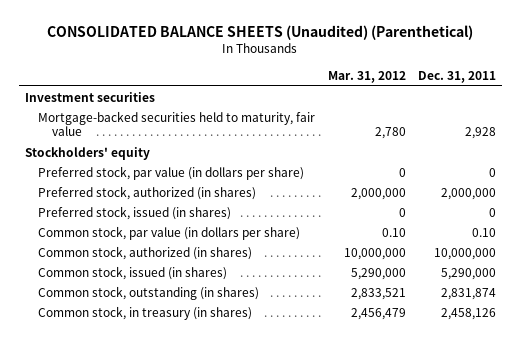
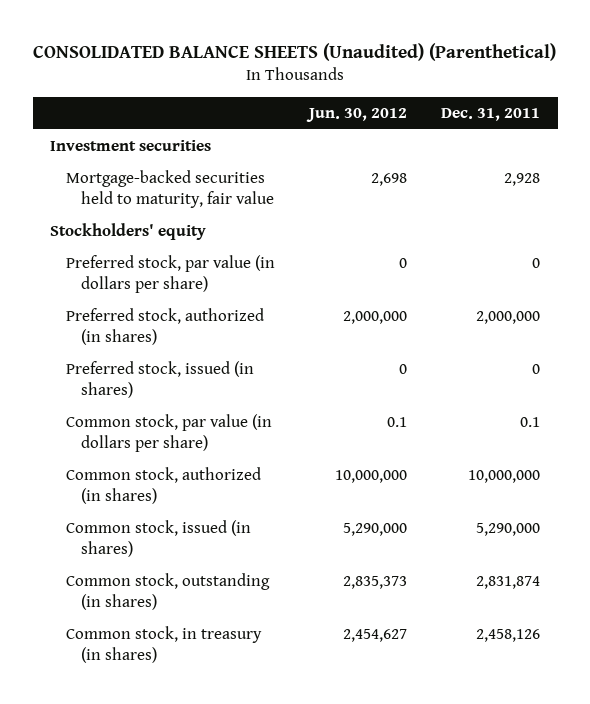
- | Mar. 31, 2012 | Dec. 31, 2011
+ | Jun. 30, 2012 | Dec. 31, 2011
- Common stock, par value (in dollars per share) | 0.10 | 0.10
+ Common stock, par value (in dollars per share) | 0.1 | 0.1

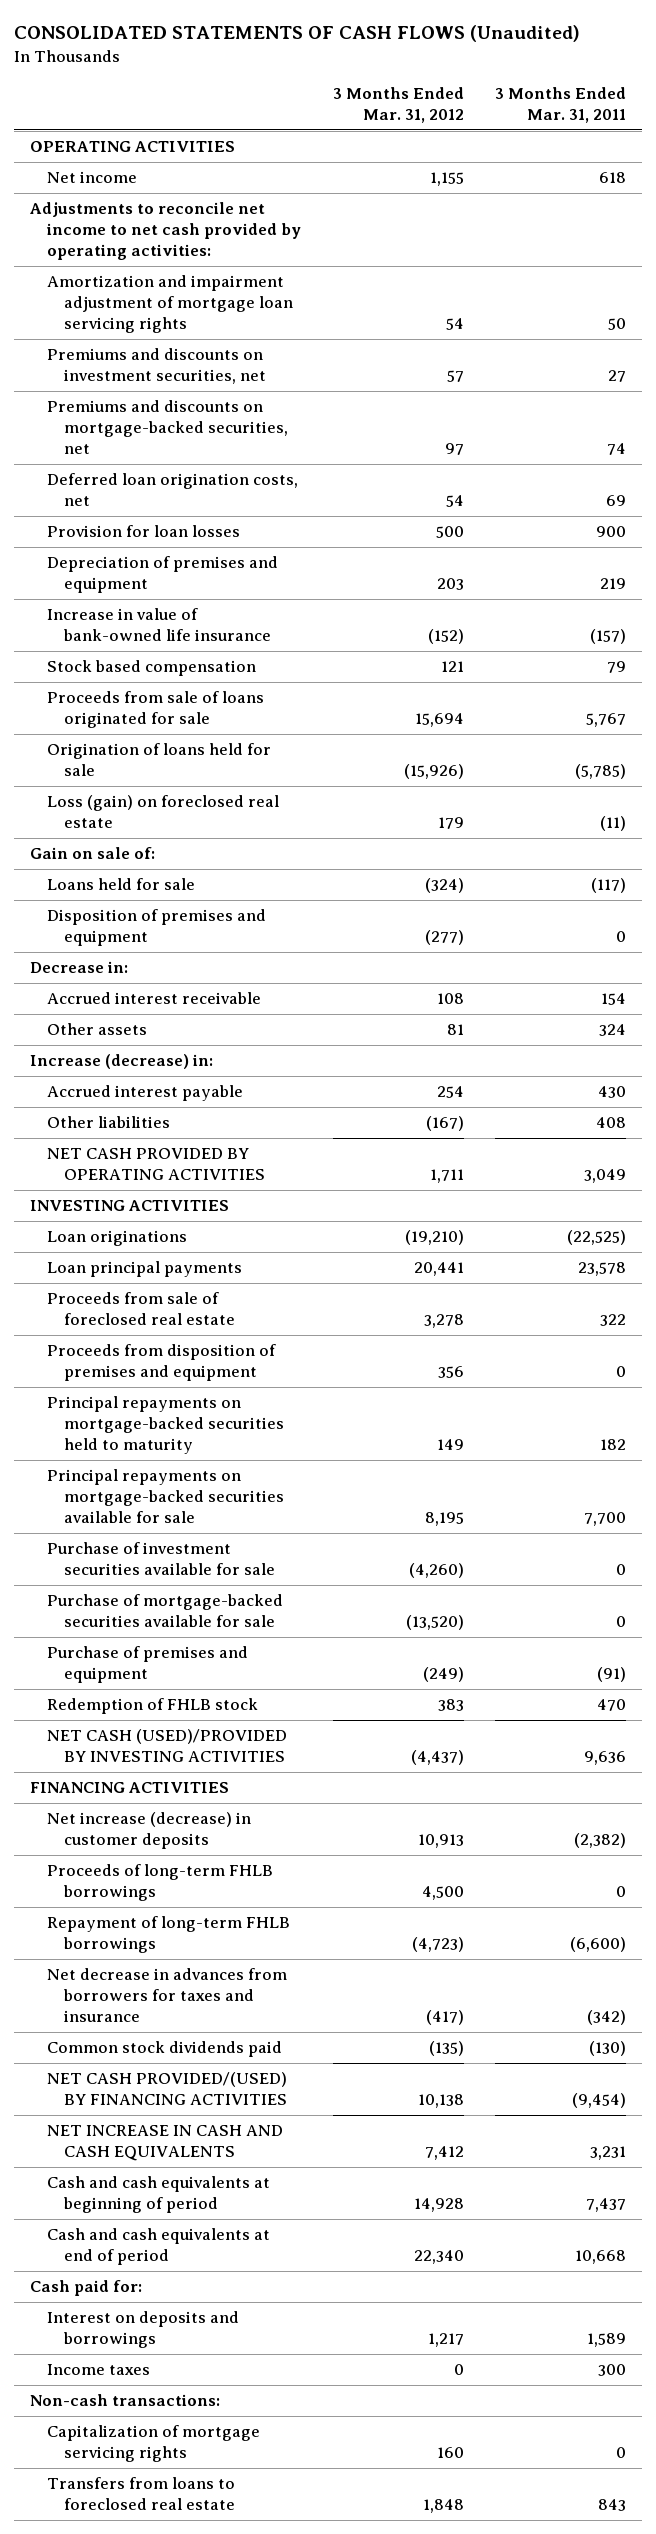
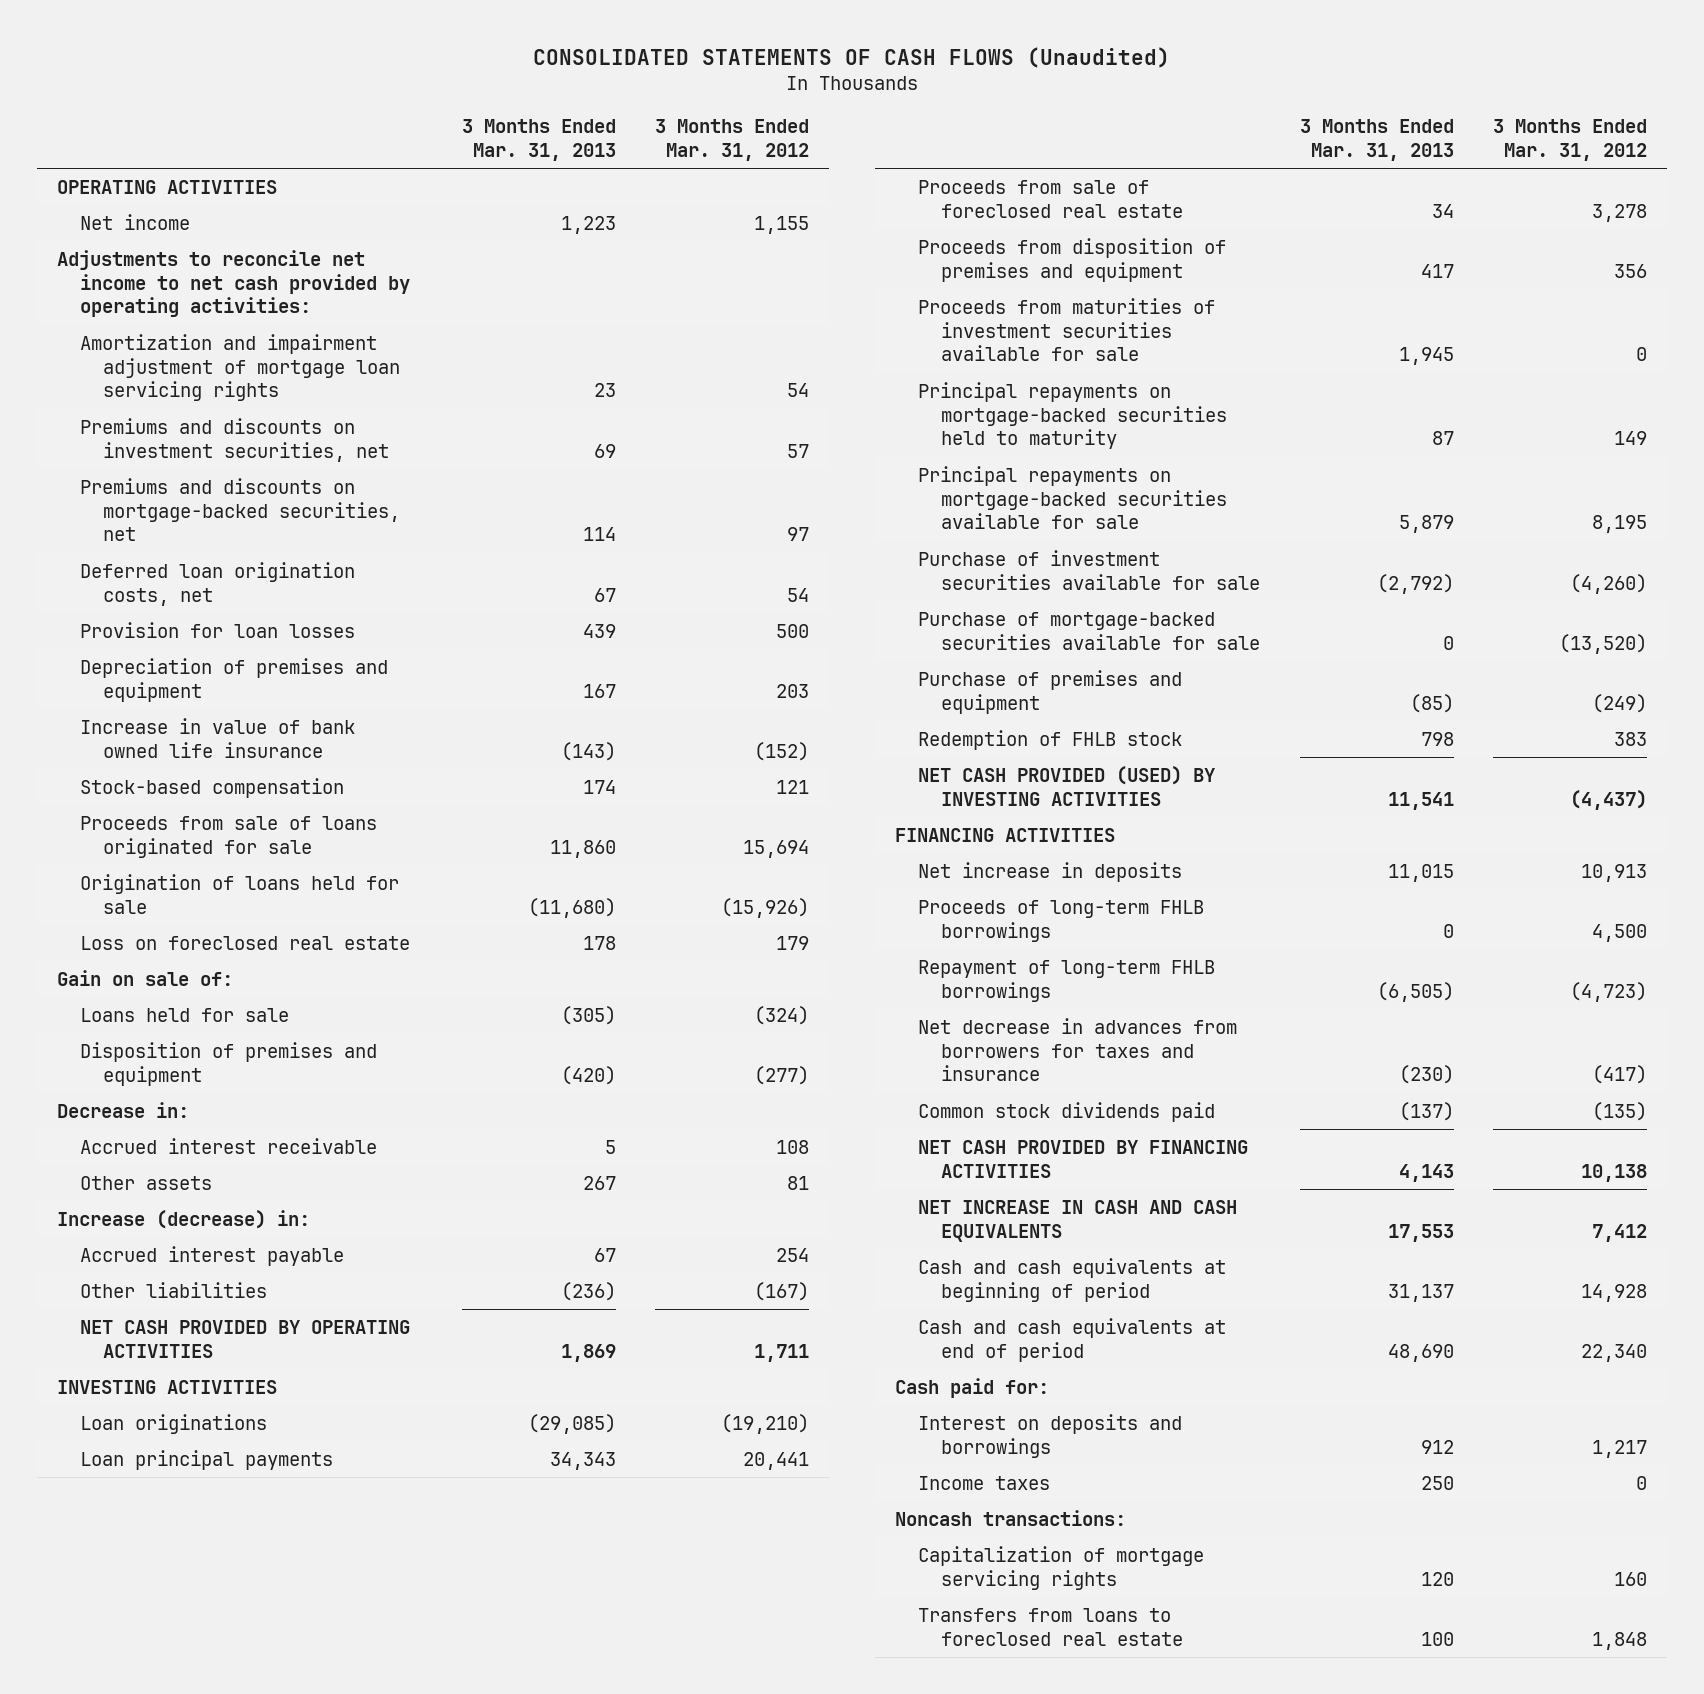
- | 3 Months Ended Mar. 31, 2012 | 3 Months Ended Mar. 31, 2011
+ | 3 Months Ended Mar. 31, 2013 | 3 Months Ended Mar. 31, 2012
- Increase in value of bank-owned life insurance | (152) | (157)
- Stock based compensation | 121 | 79
+ Increase in value of bank owned life insurance | (143) | (152)
+ Stock-based compensation | 174 | 121
- Loss (gain) on foreclosed real estate | 179 | (11)
+ Loss on foreclosed real estate | 178 | 179
+ Proceeds from maturities of investment securities available for sale | 1,945 | 0
- NET CASH (USED)/PROVIDED BY INVESTING ACTIVITIES | (4,437) | 9,636
+ NET CASH PROVIDED (USED) BY INVESTING ACTIVITIES | 11,541 | (4,437)
- Net increase (decrease) in customer deposits | 10,913 | (2,382)
+ Net increase in deposits | 11,015 | 10,913
- NET CASH PROVIDED/(USED) BY FINANCING ACTIVITIES | 10,138 | (9,454)
+ NET CASH PROVIDED BY FINANCING ACTIVITIES | 4,143 | 10,138
- Non-cash transactions:
+ Noncash transactions:

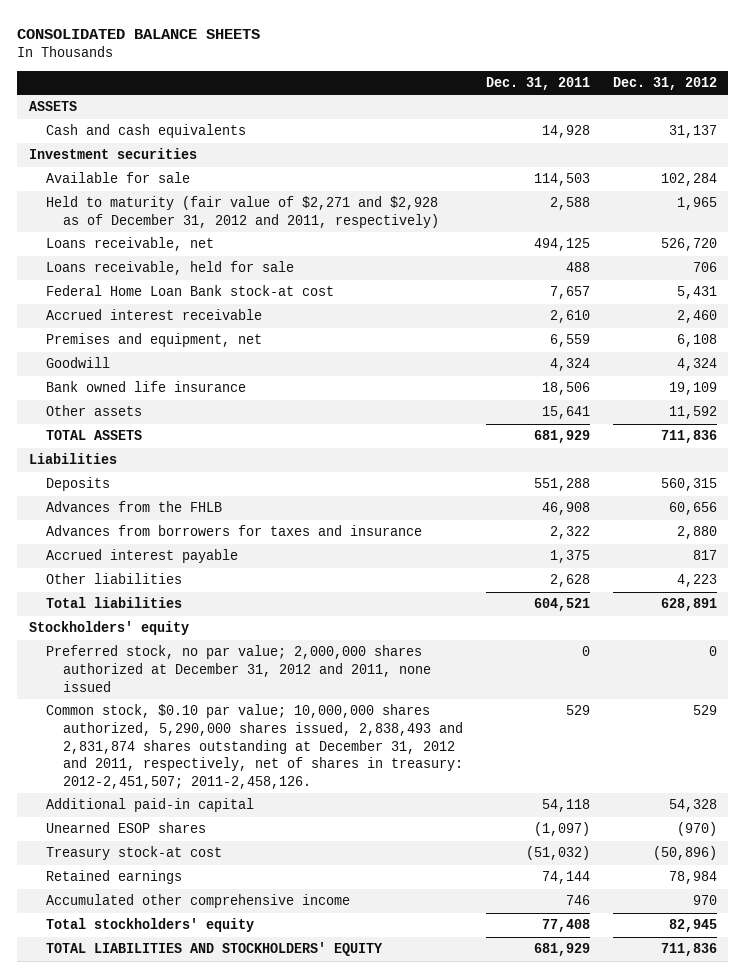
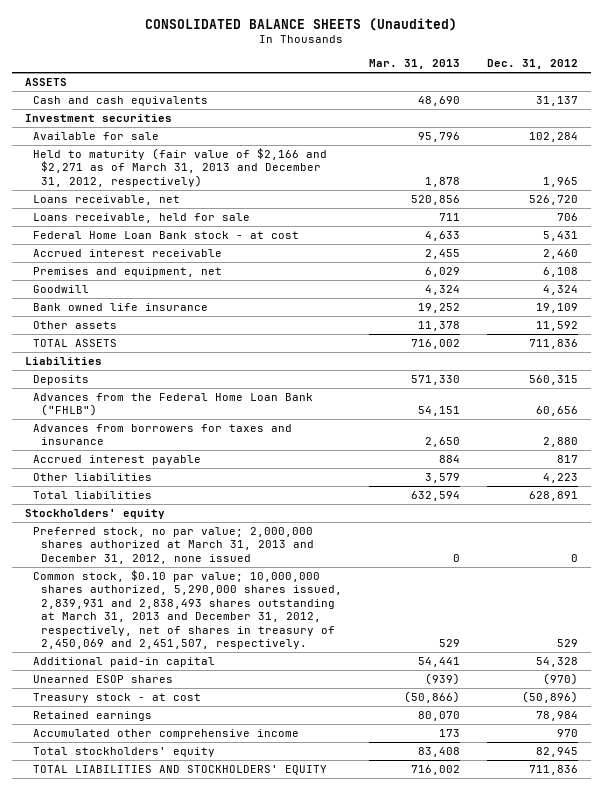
- CONSOLIDATED BALANCE SHEETS
+ CONSOLIDATED BALANCE SHEETS (Unaudited)
- | Dec. 31, 2011 | Dec. 31, 2012
+ | Mar. 31, 2013 | Dec. 31, 2012
- Held to maturity (fair value of $2,271 and $2,928 as of December 31, 2012 and 2011, respectively) | 2,588 | 1,965
+ Held to maturity (fair value of $2,166 and $2,271 as of March 31, 2013 and December 31, 2012, respectively) | 1,878 | 1,965
- Federal Home Loan Bank stock-at cost | 7,657 | 5,431
+ Federal Home Loan Bank stock - at cost | 4,633 | 5,431
- Advances from the FHLB | 46,908 | 60,656
+ Advances from the Federal Home Loan Bank ("FHLB") | 54,151 | 60,656
- Preferred stock, no par value; 2,000,000 shares authorized at December 31, 2012 and 2011, none issued | 0 | 0
- Common stock, $0.10 par value; 10,000,000 shares authorized, 5,290,000 shares issued, 2,838,493 and 2,831,874 shares outstanding at December 31, 2012 and 2011, respectively, net of shares in treasury: 2012-2,451,507; 2011-2,458,126. | 529 | 529
+ Preferred stock, no par value; 2,000,000 shares authorized at March 31, 2013 and December 31, 2012, none issued | 0 | 0
+ Common stock, $0.10 par value; 10,000,000 shares authorized, 5,290,000 shares issued, 2,839,931 and 2,838,493 shares outstanding at March 31, 2013 and December 31, 2012, respectively, net of shares in treasury of 2,450,069 and 2,451,507, respectively. | 529 | 529
- Treasury stock-at cost | (51,032) | (50,896)
+ Treasury stock - at cost | (50,866) | (50,896)

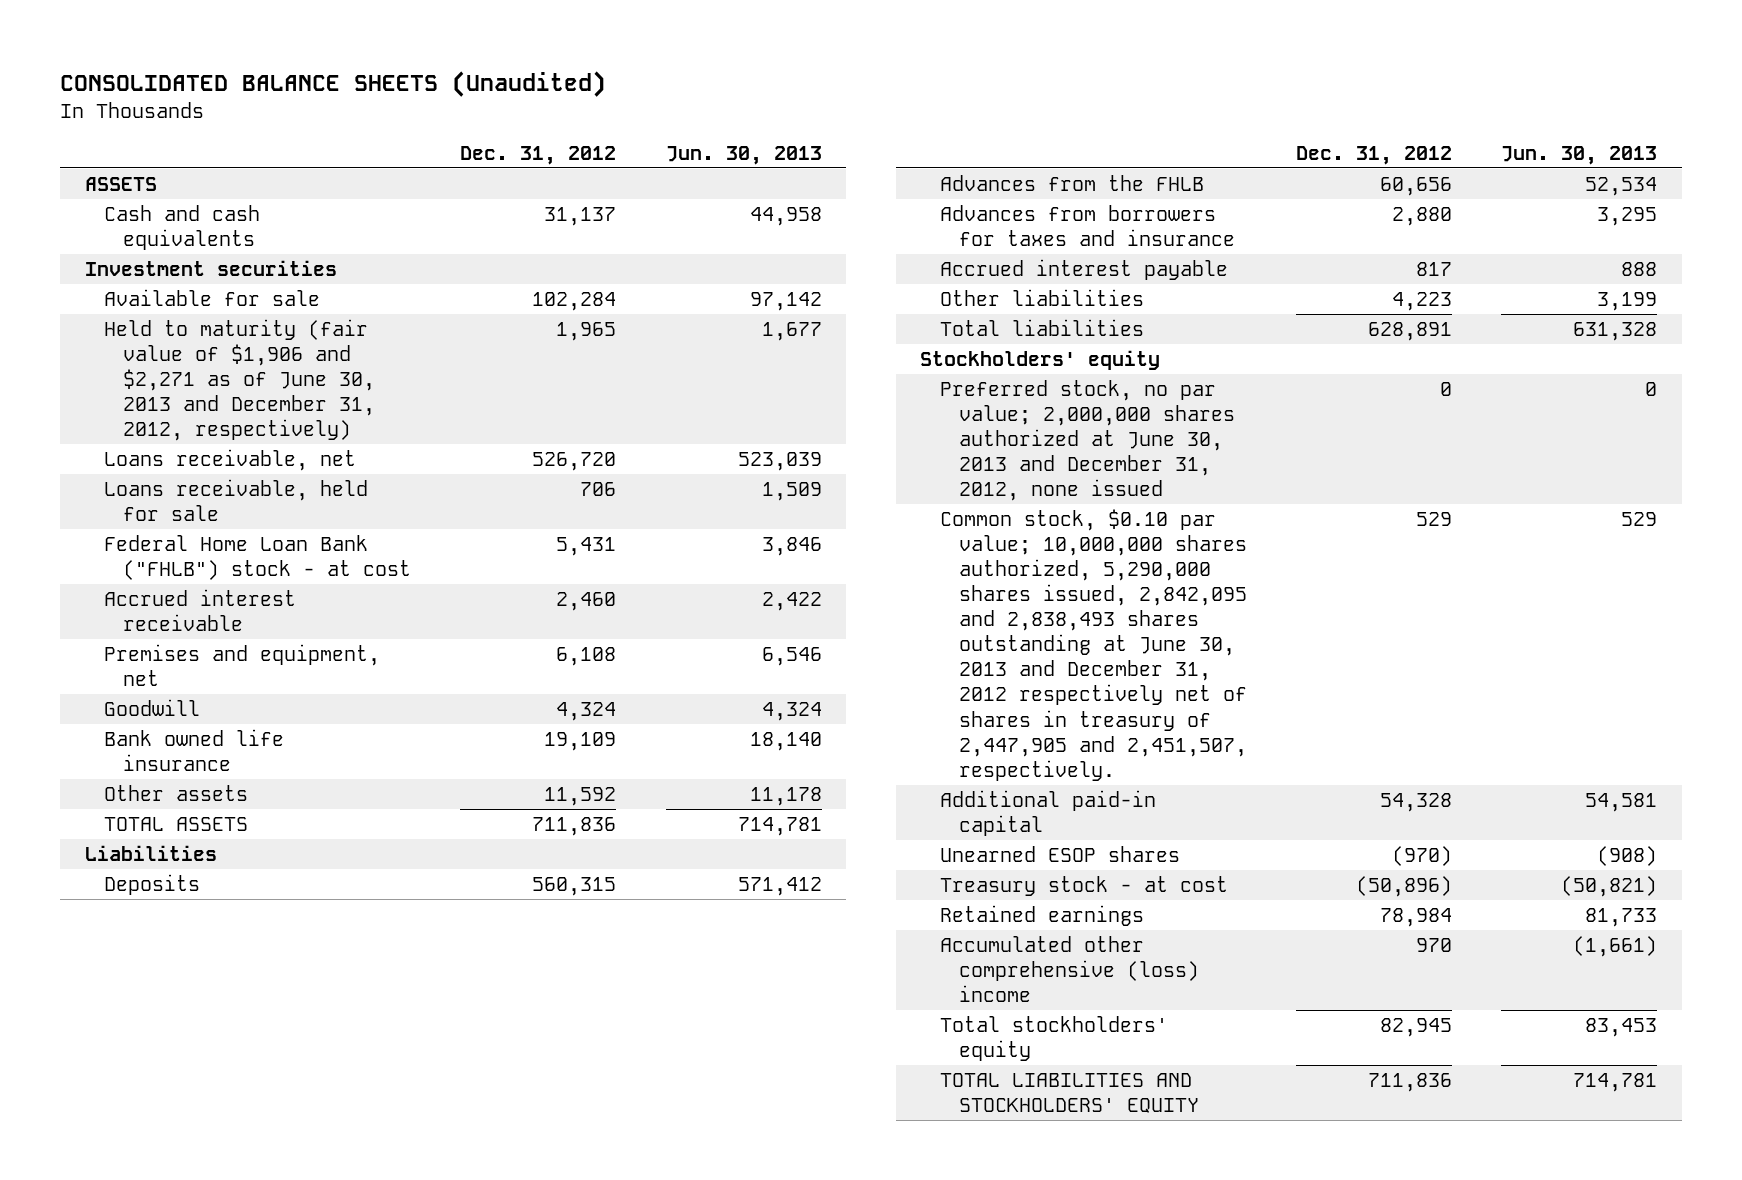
- | Mar. 31, 2013 | Dec. 31, 2012
+ | Dec. 31, 2012 | Jun. 30, 2013
- Held to maturity (fair value of $2,166 and $2,271 as of March 31, 2013 and December 31, 2012, respectively) | 1,878 | 1,965
+ Held to maturity (fair value of $1,906 and $2,271 as of June 30, 2013 and December 31, 2012, respectively) | 1,965 | 1,677
- Federal Home Loan Bank stock - at cost | 4,633 | 5,431
+ Federal Home Loan Bank ("FHLB") stock - at cost | 5,431 | 3,846
- Advances from the Federal Home Loan Bank ("FHLB") | 54,151 | 60,656
+ Advances from the FHLB | 60,656 | 52,534
- Preferred stock, no par value; 2,000,000 shares authorized at March 31, 2013 and December 31, 2012, none issued | 0 | 0
- Common stock, $0.10 par value; 10,000,000 shares authorized, 5,290,000 shares issued, 2,839,931 and 2,838,493 shares outstanding at March 31, 2013 and December 31, 2012, respectively, net of shares in treasury of 2,450,069 and 2,451,507, respectively. | 529 | 529
+ Preferred stock, no par value; 2,000,000 shares authorized at June 30, 2013 and December 31, 2012, none issued | 0 | 0
+ Common stock, $0.10 par value; 10,000,000 shares authorized, 5,290,000 shares issued, 2,842,095 and 2,838,493 shares outstanding at June 30, 2013 and December 31, 2012 respectively net of shares in treasury of 2,447,905 and 2,451,507, respectively. | 529 | 529
- Accumulated other comprehensive income | 173 | 970
+ Accumulated other comprehensive (loss) income | 970 | (1,661)

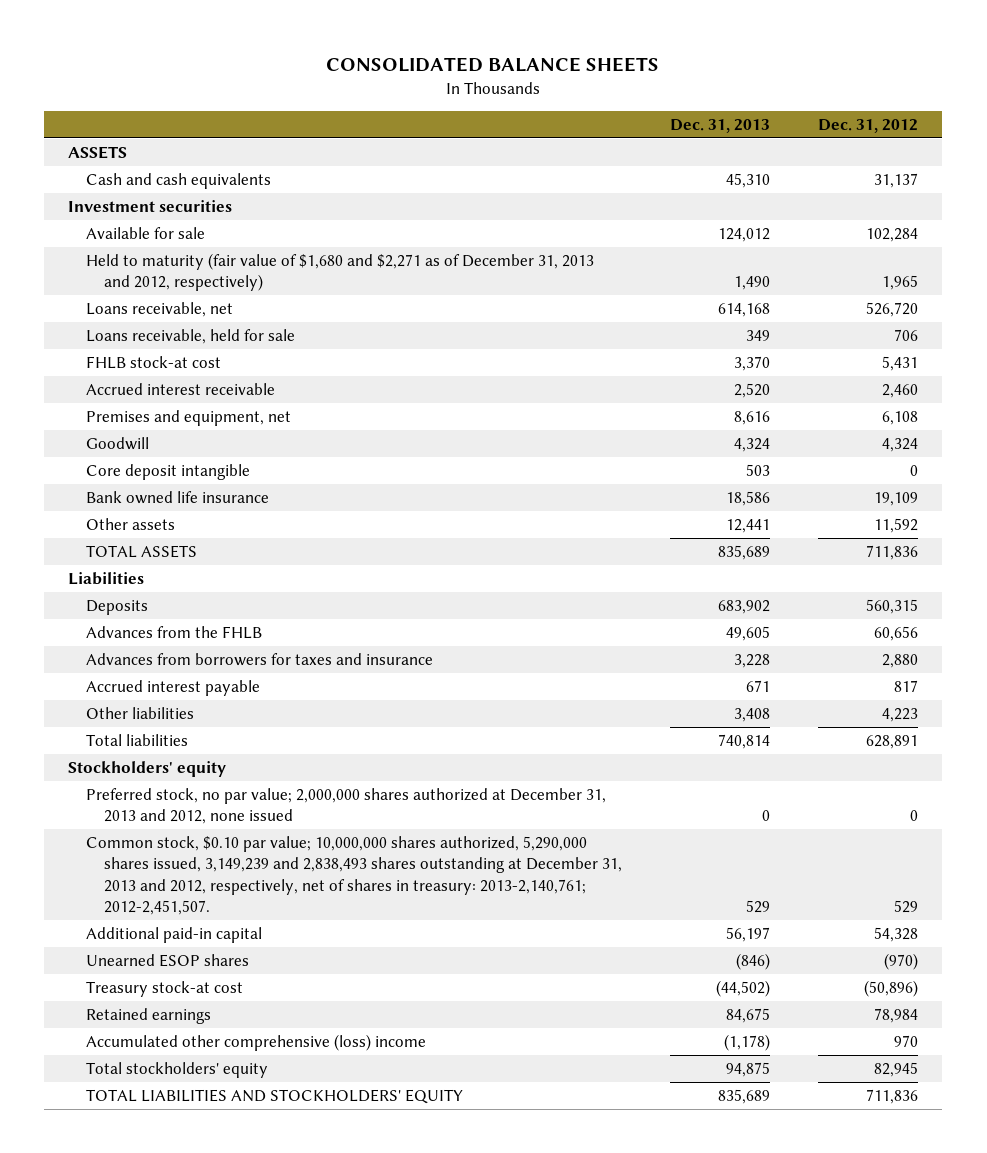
- CONSOLIDATED BALANCE SHEETS (Unaudited)
+ CONSOLIDATED BALANCE SHEETS
- | Dec. 31, 2012 | Jun. 30, 2013
+ | Dec. 31, 2013 | Dec. 31, 2012
- Held to maturity (fair value of $1,906 and $2,271 as of June 30, 2013 and December 31, 2012, respectively) | 1,965 | 1,677
+ Held to maturity (fair value of $1,680 and $2,271 as of December 31, 2013 and 2012, respectively) | 1,490 | 1,965
- Federal Home Loan Bank ("FHLB") stock - at cost | 5,431 | 3,846
+ FHLB stock-at cost | 3,370 | 5,431
+ Core deposit intangible | 503 | 0
- Preferred stock, no par value; 2,000,000 shares authorized at June 30, 2013 and December 31, 2012, none issued | 0 | 0
- Common stock, $0.10 par value; 10,000,000 shares authorized, 5,290,000 shares issued, 2,842,095 and 2,838,493 shares outstanding at June 30, 2013 and December 31, 2012 respectively net of shares in treasury of 2,447,905 and 2,451,507, respectively. | 529 | 529
+ Preferred stock, no par value; 2,000,000 shares authorized at December 31, 2013 and 2012, none issued | 0 | 0
+ Common stock, $0.10 par value; 10,000,000 shares authorized, 5,290,000 shares issued, 3,149,239 and 2,838,493 shares outstanding at December 31, 2013 and 2012, respectively, net of shares in treasury: 2013-2,140,761; 2012-2,451,507. | 529 | 529
- Treasury stock - at cost | (50,896) | (50,821)
+ Treasury stock-at cost | (44,502) | (50,896)

